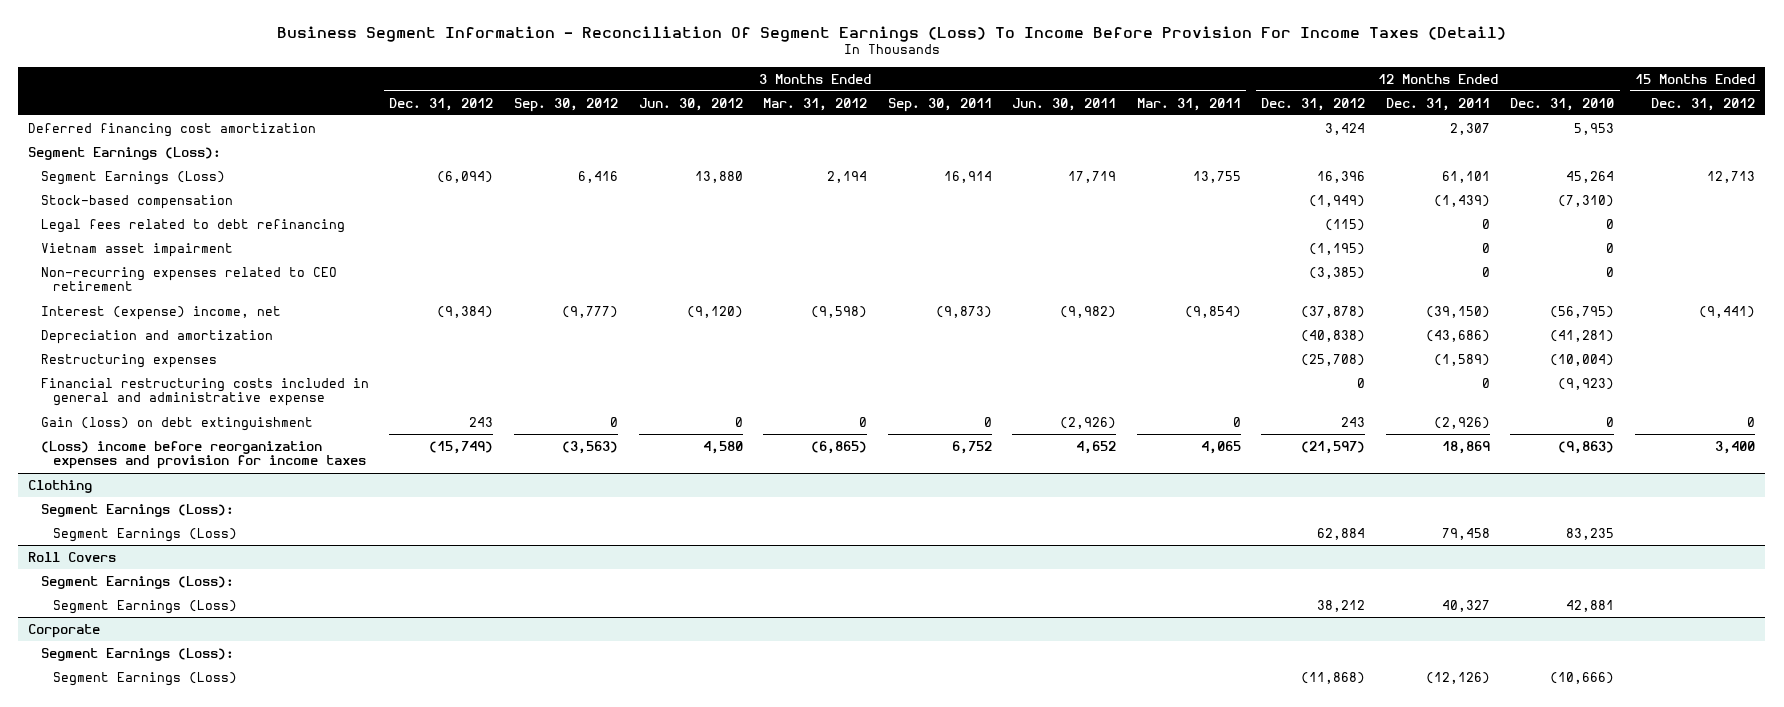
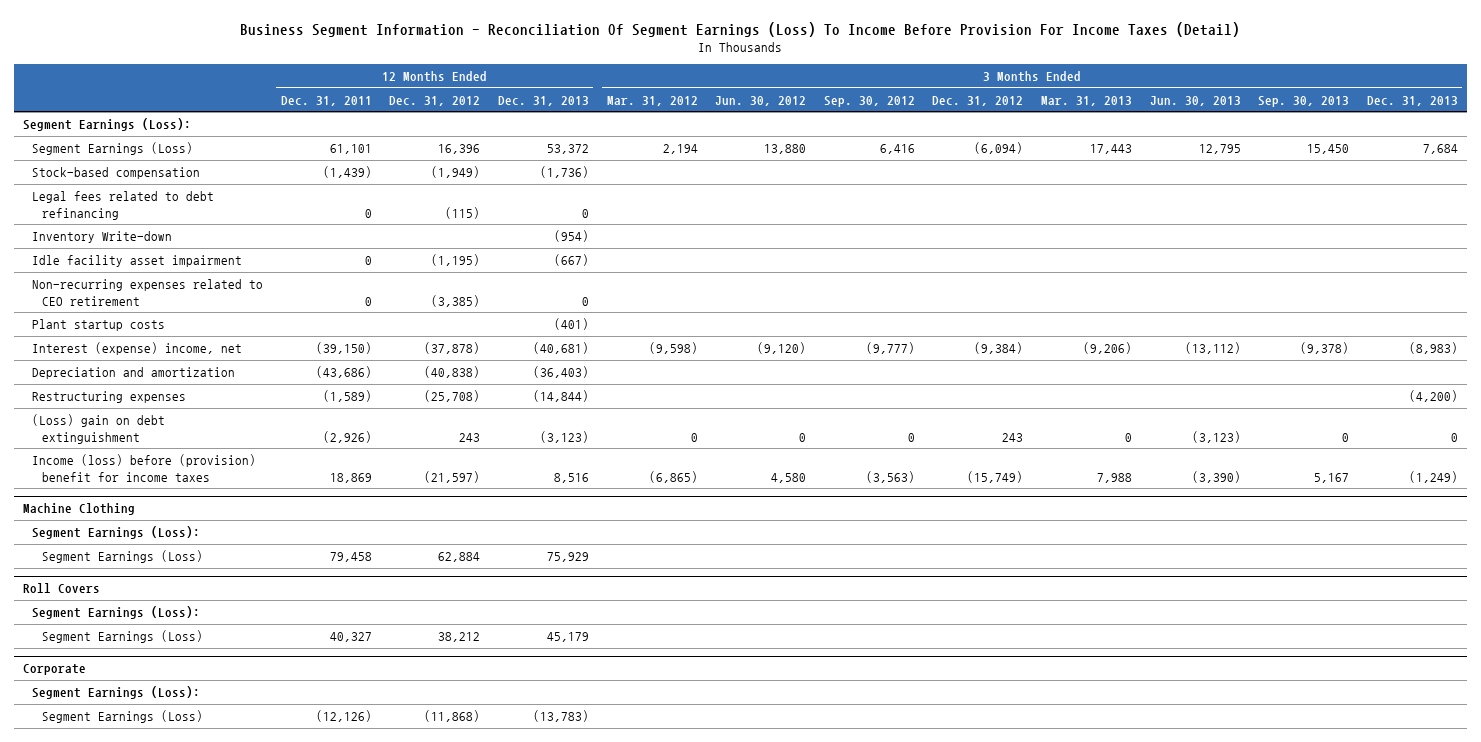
- | 3 Months Ended Dec. 31, 2012 | 3 Months Ended Sep. 30, 2012 | 3 Months Ended Jun. 30, 2012 | 3 Months Ended Mar. 31, 2012 | 3 Months Ended Sep. 30, 2011 | 3 Months Ended Jun. 30, 2011 | 3 Months Ended Mar. 31, 2011 | 12 Months Ended Dec. 31, 2012 | 12 Months Ended Dec. 31, 2011 | 12 Months Ended Dec. 31, 2010 | 15 Months Ended Dec. 31, 2012
+ | 12 Months Ended Dec. 31, 2011 | 12 Months Ended Dec. 31, 2012 | 12 Months Ended Dec. 31, 2013 | 3 Months Ended Mar. 31, 2012 | 3 Months Ended Jun. 30, 2012 | 3 Months Ended Sep. 30, 2012 | 3 Months Ended Dec. 31, 2012 | 3 Months Ended Mar. 31, 2013 | 3 Months Ended Jun. 30, 2013 | 3 Months Ended Sep. 30, 2013 | 3 Months Ended Dec. 31, 2013
- Deferred financing cost amortization | | | | | | | | 3,424 | 2,307 | 5,953 |
- Vietnam asset impairment | | | | | | | | (1,195) | 0 | 0 |
+ Inventory Write-down | | | (954) | | | | | | | |
+ Idle facility asset impairment | 0 | (1,195) | (667) | | | | | | | |
+ Plant startup costs | | | (401) | | | | | | | |
- Financial restructuring costs included in general and administrative expense | | | | | | | | 0 | 0 | (9,923) |
- Gain (loss) on debt extinguishment | 243 | 0 | 0 | 0 | 0 | (2,926) | 0 | 243 | (2,926) | 0 | 0
- (Loss) income before reorganization expenses and provision for income taxes | (15,749) | (3,563) | 4,580 | (6,865) | 6,752 | 4,652 | 4,065 | (21,597) | 18,869 | (9,863) | 3,400
- Clothing
+ (Loss) gain on debt extinguishment | (2,926) | 243 | (3,123) | 0 | 0 | 0 | 243 | 0 | (3,123) | 0 | 0
+ Income (loss) before (provision) benefit for income taxes | 18,869 | (21,597) | 8,516 | (6,865) | 4,580 | (3,563) | (15,749) | 7,988 | (3,390) | 5,167 | (1,249)
+ Machine Clothing

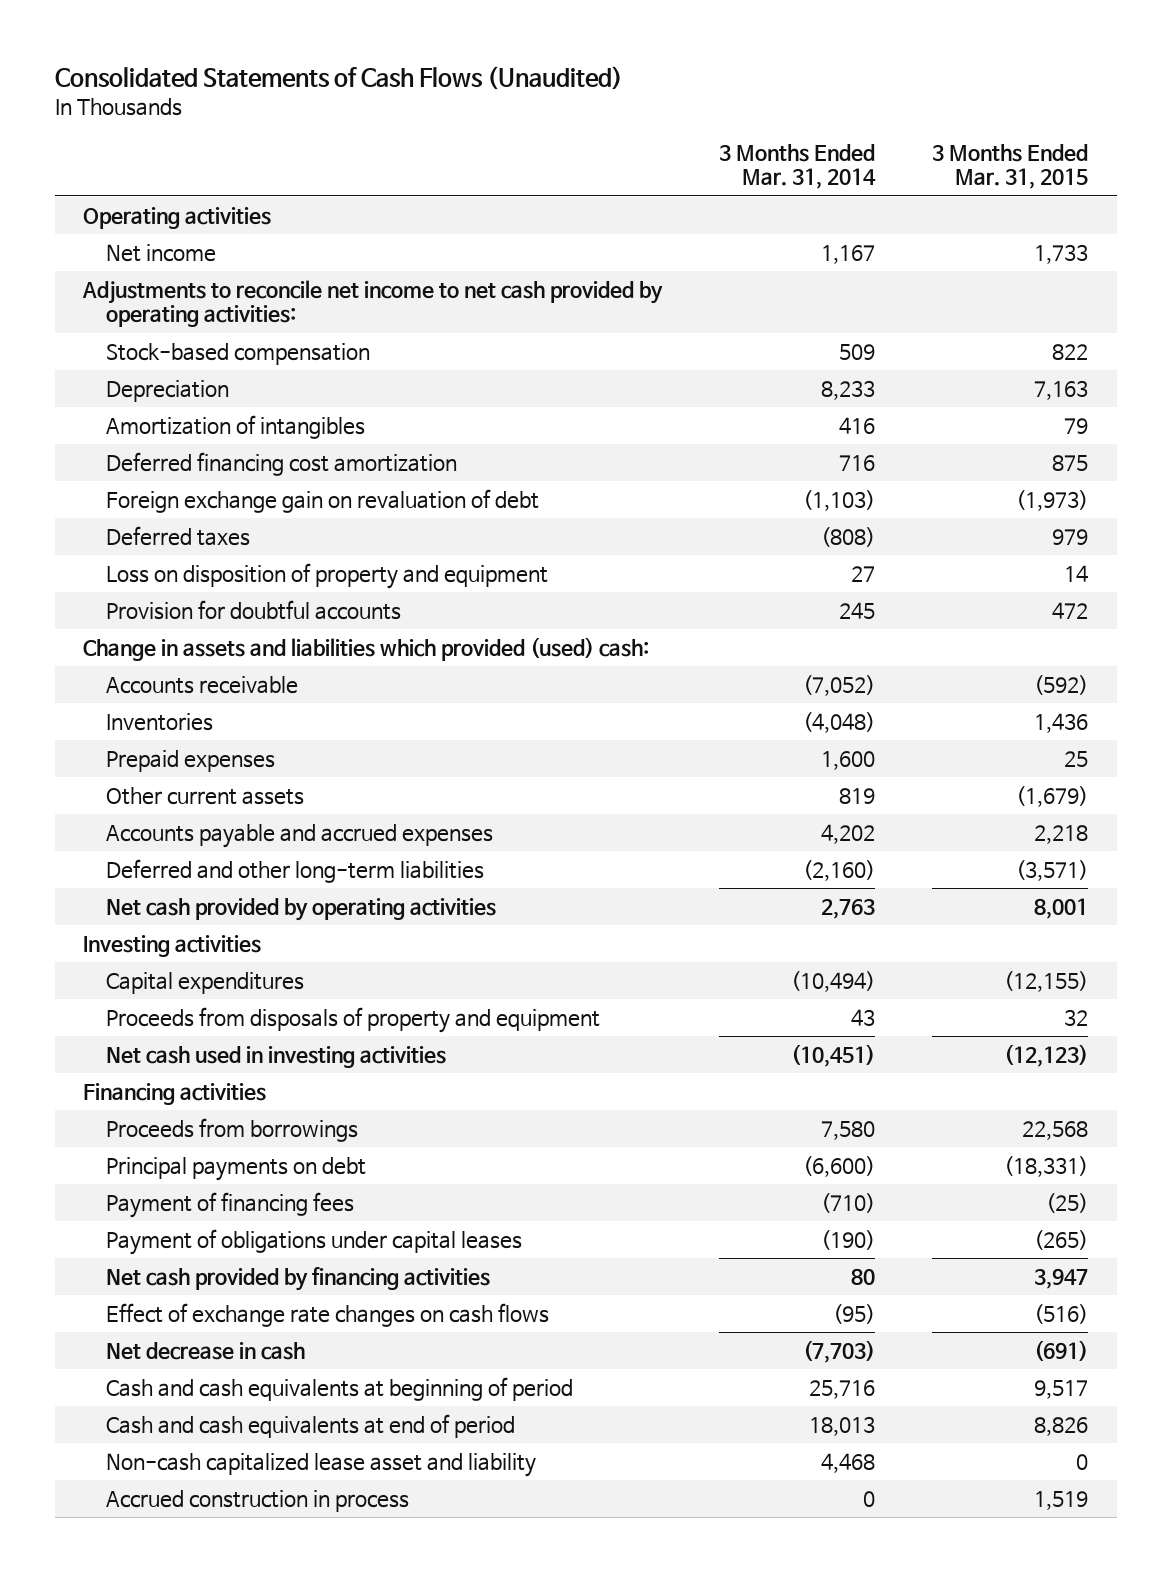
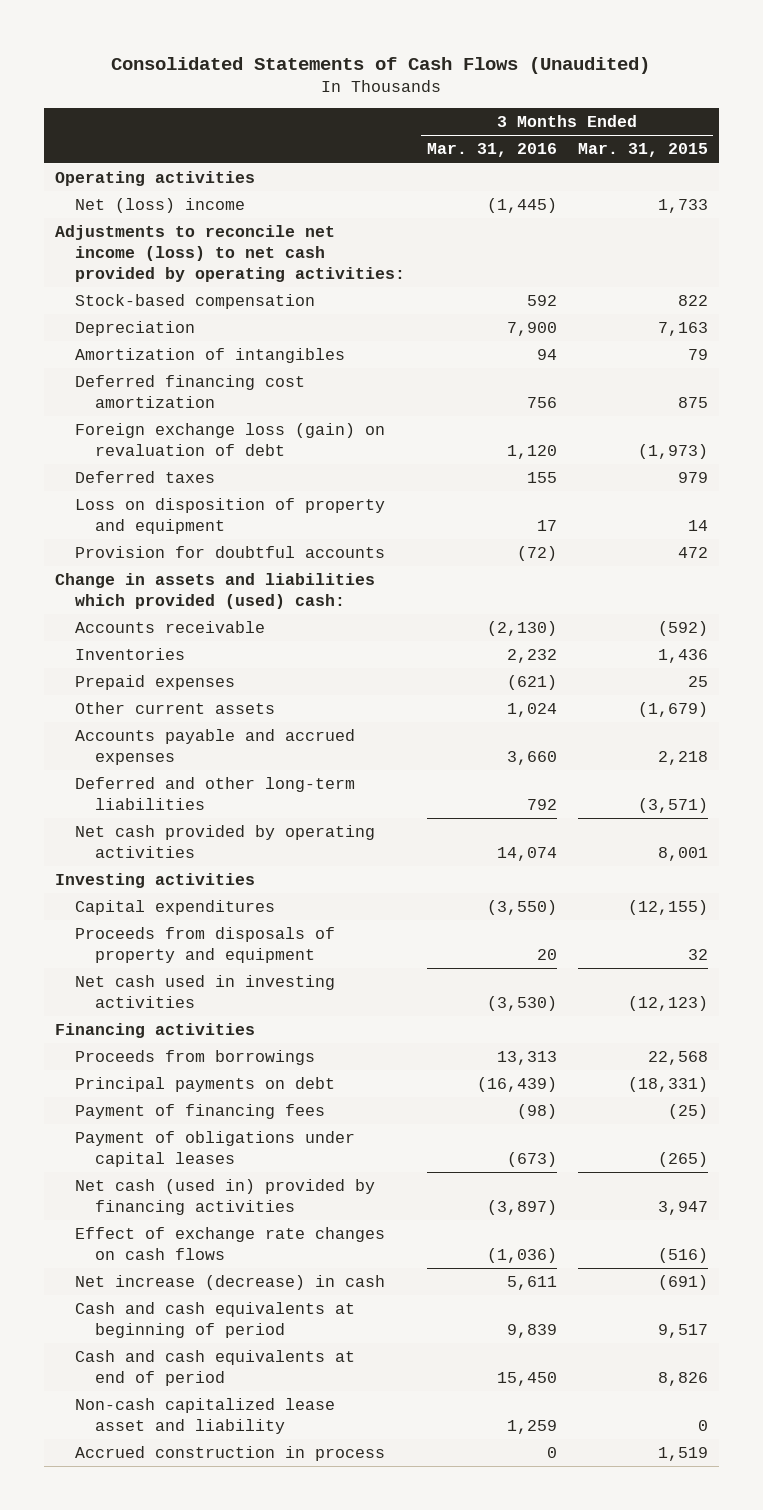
- | 3 Months Ended Mar. 31, 2014 | 3 Months Ended Mar. 31, 2015
+ | 3 Months Ended Mar. 31, 2016 | 3 Months Ended Mar. 31, 2015
- Net income | 1,167 | 1,733
- Adjustments to reconcile net income to net cash provided by operating activities:
+ Net (loss) income | (1,445) | 1,733
+ Adjustments to reconcile net income (loss) to net cash provided by operating activities:
- Foreign exchange gain on revaluation of debt | (1,103) | (1,973)
+ Foreign exchange loss (gain) on revaluation of debt | 1,120 | (1,973)
- Net cash provided by financing activities | 80 | 3,947
+ Net cash (used in) provided by financing activities | (3,897) | 3,947
- Net decrease in cash | (7,703) | (691)
+ Net increase (decrease) in cash | 5,611 | (691)

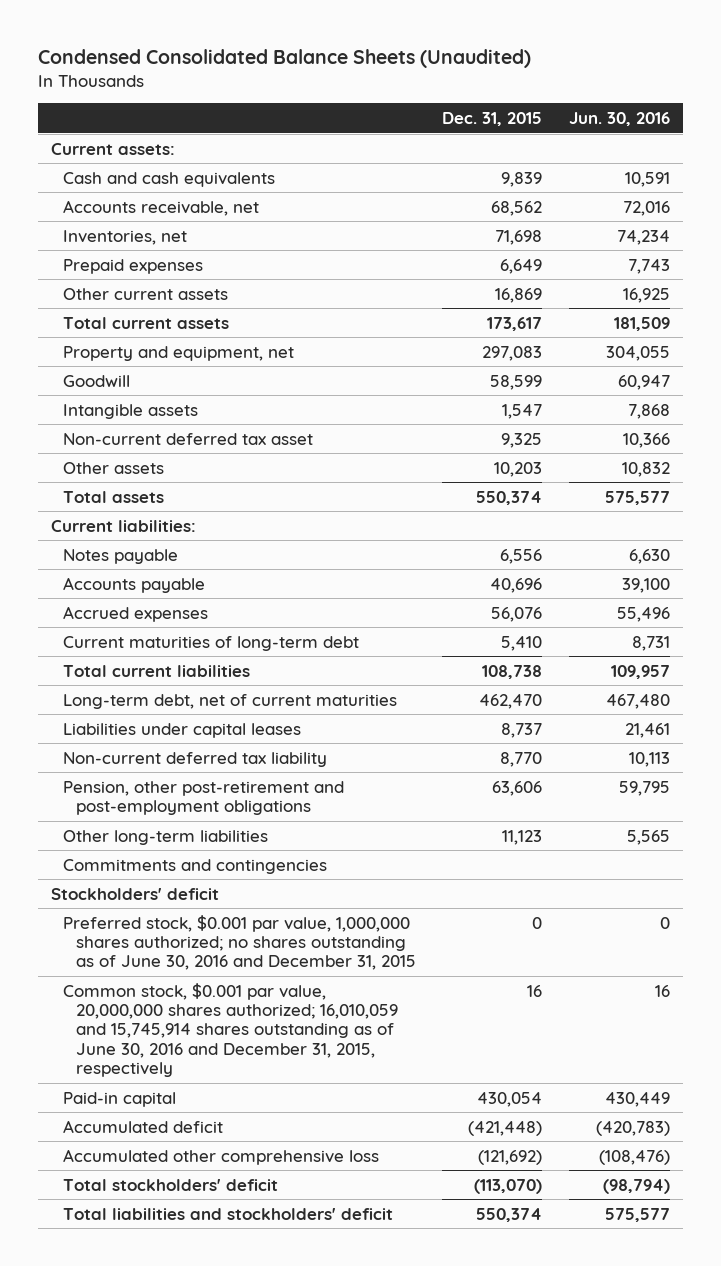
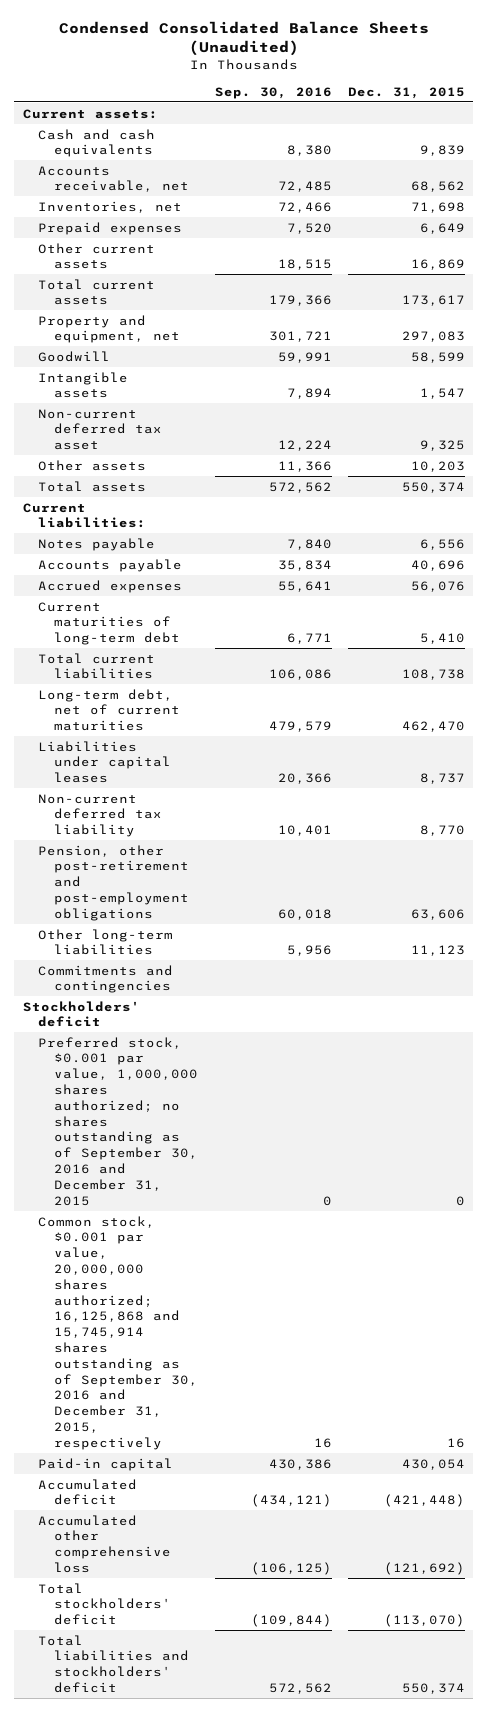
- | Dec. 31, 2015 | Jun. 30, 2016
+ | Sep. 30, 2016 | Dec. 31, 2015
- Preferred stock, $0.001 par value, 1,000,000 shares authorized; no shares outstanding as of June 30, 2016 and December 31, 2015 | 0 | 0
- Common stock, $0.001 par value, 20,000,000 shares authorized; 16,010,059 and 15,745,914 shares outstanding as of June 30, 2016 and December 31, 2015, respectively | 16 | 16
+ Preferred stock, $0.001 par value, 1,000,000 shares authorized; no shares outstanding as of September 30, 2016 and December 31, 2015 | 0 | 0
+ Common stock, $0.001 par value, 20,000,000 shares authorized; 16,125,868 and 15,745,914 shares outstanding as of September 30, 2016 and December 31, 2015, respectively | 16 | 16

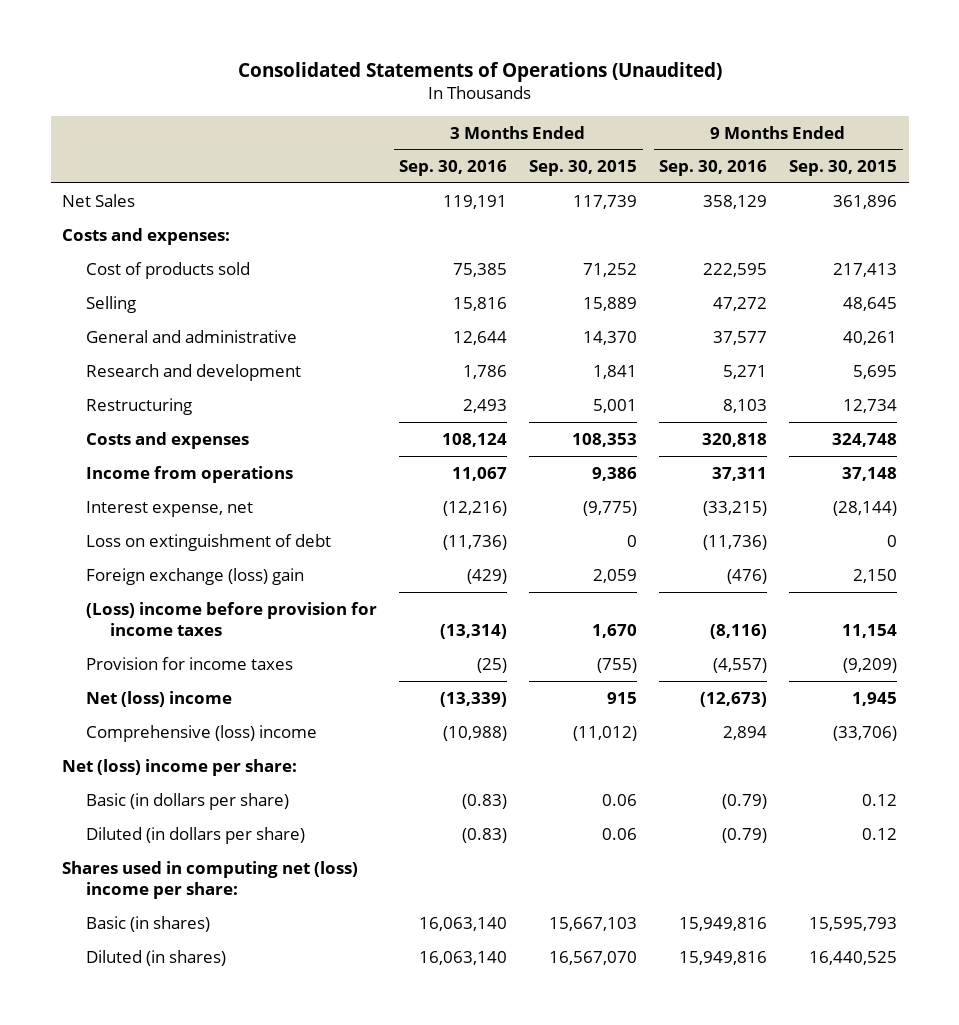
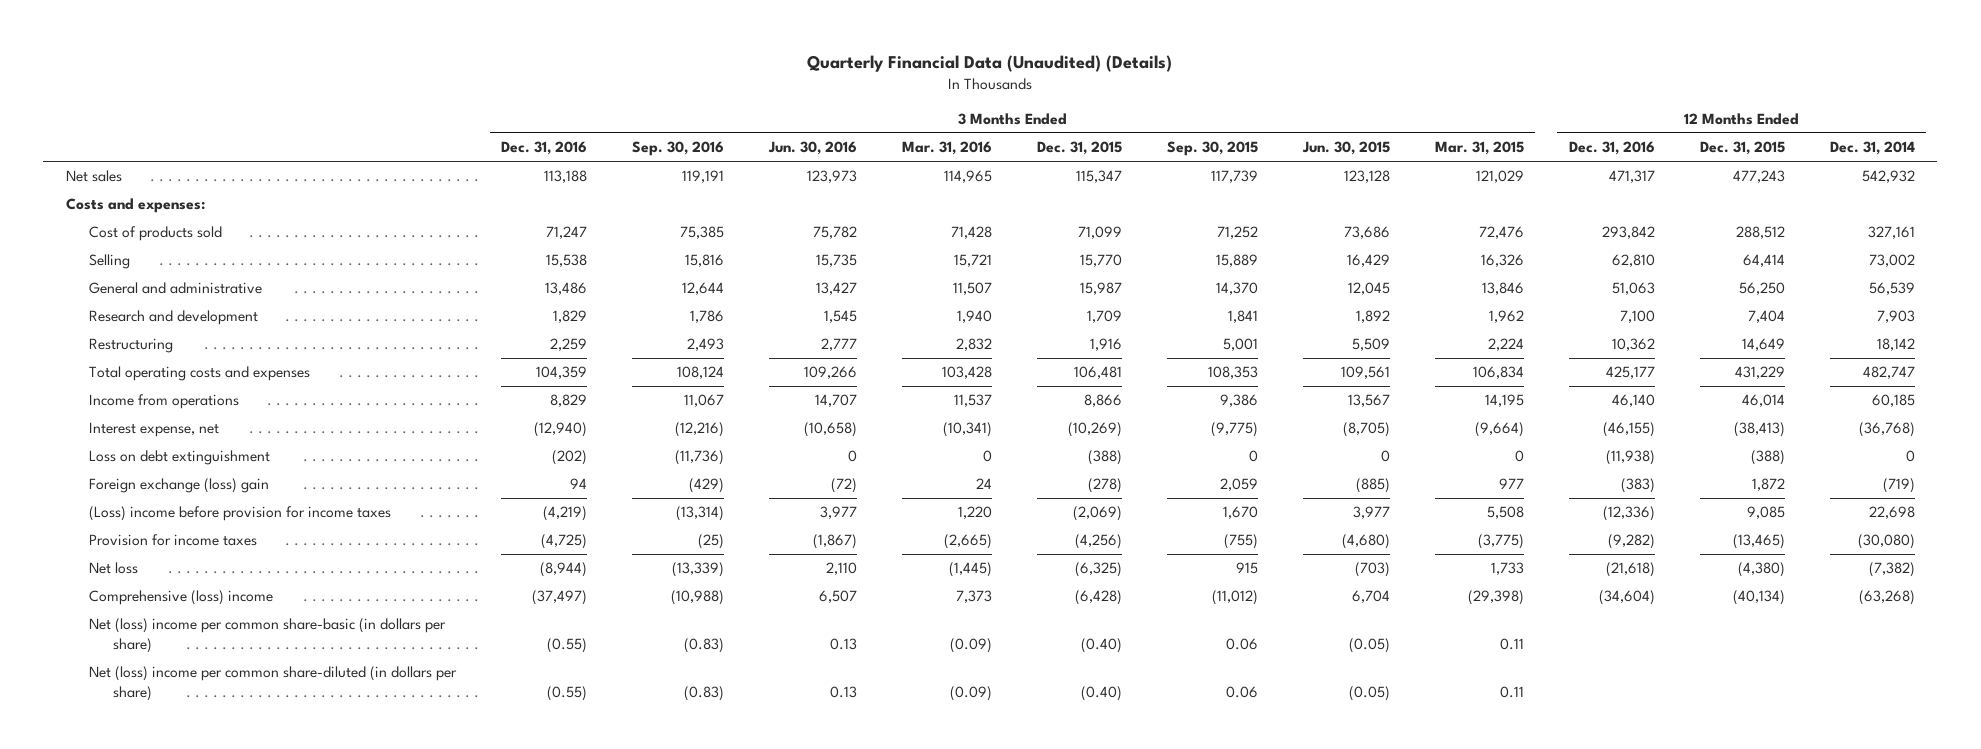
- Consolidated Statements of Operations (Unaudited)
+ Quarterly Financial Data (Unaudited) (Details)
- | 3 Months Ended Sep. 30, 2016 | 3 Months Ended Sep. 30, 2015 | 9 Months Ended Sep. 30, 2016 | 9 Months Ended Sep. 30, 2015
+ | 3 Months Ended Dec. 31, 2016 | 3 Months Ended Sep. 30, 2016 | 3 Months Ended Jun. 30, 2016 | 3 Months Ended Mar. 31, 2016 | 3 Months Ended Dec. 31, 2015 | 3 Months Ended Sep. 30, 2015 | 3 Months Ended Jun. 30, 2015 | 3 Months Ended Mar. 31, 2015 | 12 Months Ended Dec. 31, 2016 | 12 Months Ended Dec. 31, 2015 | 12 Months Ended Dec. 31, 2014
- Net Sales | 119,191 | 117,739 | 358,129 | 361,896
+ Net sales | 113,188 | 119,191 | 123,973 | 114,965 | 115,347 | 117,739 | 123,128 | 121,029 | 471,317 | 477,243 | 542,932
- Costs and expenses | 108,124 | 108,353 | 320,818 | 324,748
+ Total operating costs and expenses | 104,359 | 108,124 | 109,266 | 103,428 | 106,481 | 108,353 | 109,561 | 106,834 | 425,177 | 431,229 | 482,747
- Loss on extinguishment of debt | (11,736) | 0 | (11,736) | 0
+ Loss on debt extinguishment | (202) | (11,736) | 0 | 0 | (388) | 0 | 0 | 0 | (11,938) | (388) | 0
- Net (loss) income | (13,339) | 915 | (12,673) | 1,945
+ Net loss | (8,944) | (13,339) | 2,110 | (1,445) | (6,325) | 915 | (703) | 1,733 | (21,618) | (4,380) | (7,382)
- Net (loss) income per share:
- Basic (in dollars per share) | (0.83) | 0.06 | (0.79) | 0.12
- Diluted (in dollars per share) | (0.83) | 0.06 | (0.79) | 0.12
- Shares used in computing net (loss) income per share:
- Basic (in shares) | 16,063,140 | 15,667,103 | 15,949,816 | 15,595,793
- Diluted (in shares) | 16,063,140 | 16,567,070 | 15,949,816 | 16,440,525
+ Net (loss) income per common share-basic (in dollars per share) | (0.55) | (0.83) | 0.13 | (0.09) | (0.40) | 0.06 | (0.05) | 0.11 | | |
+ Net (loss) income per common share-diluted (in dollars per share) | (0.55) | (0.83) | 0.13 | (0.09) | (0.40) | 0.06 | (0.05) | 0.11 | | |

